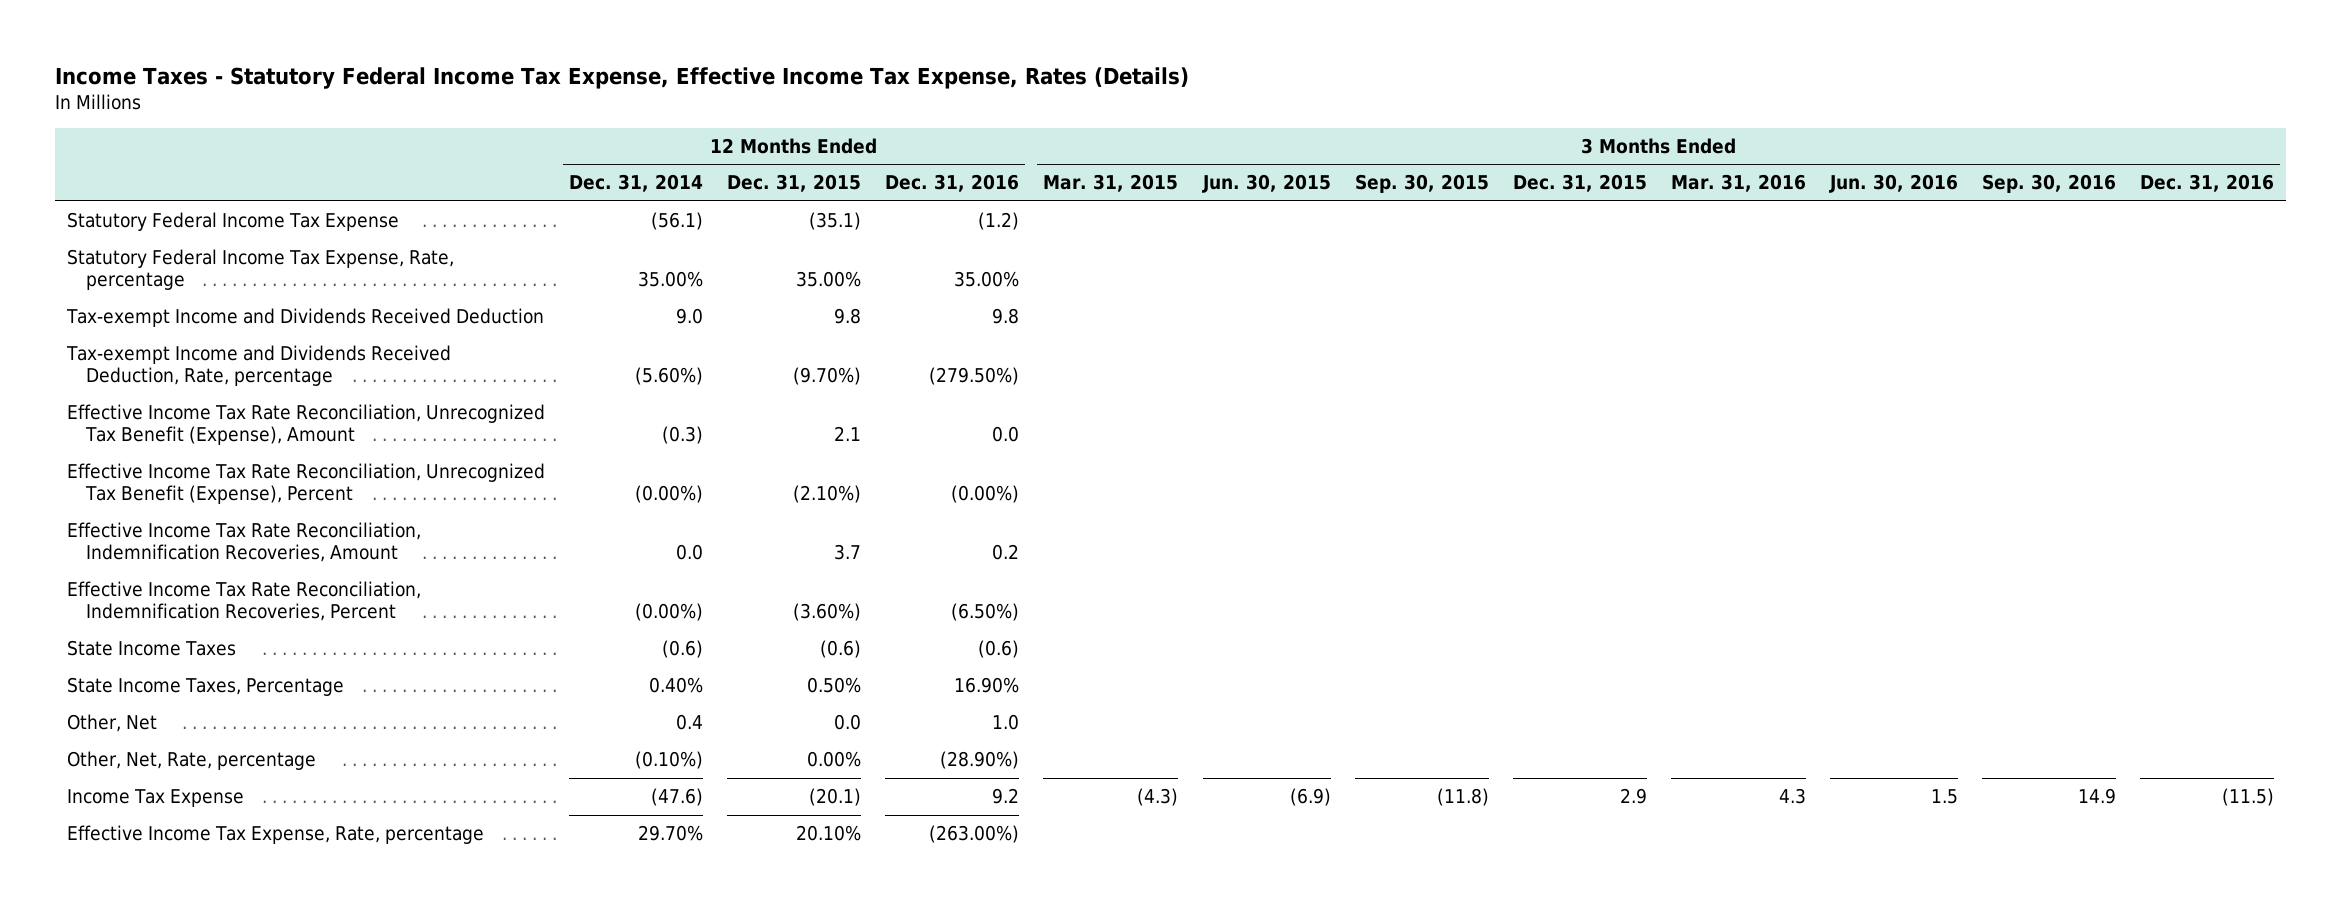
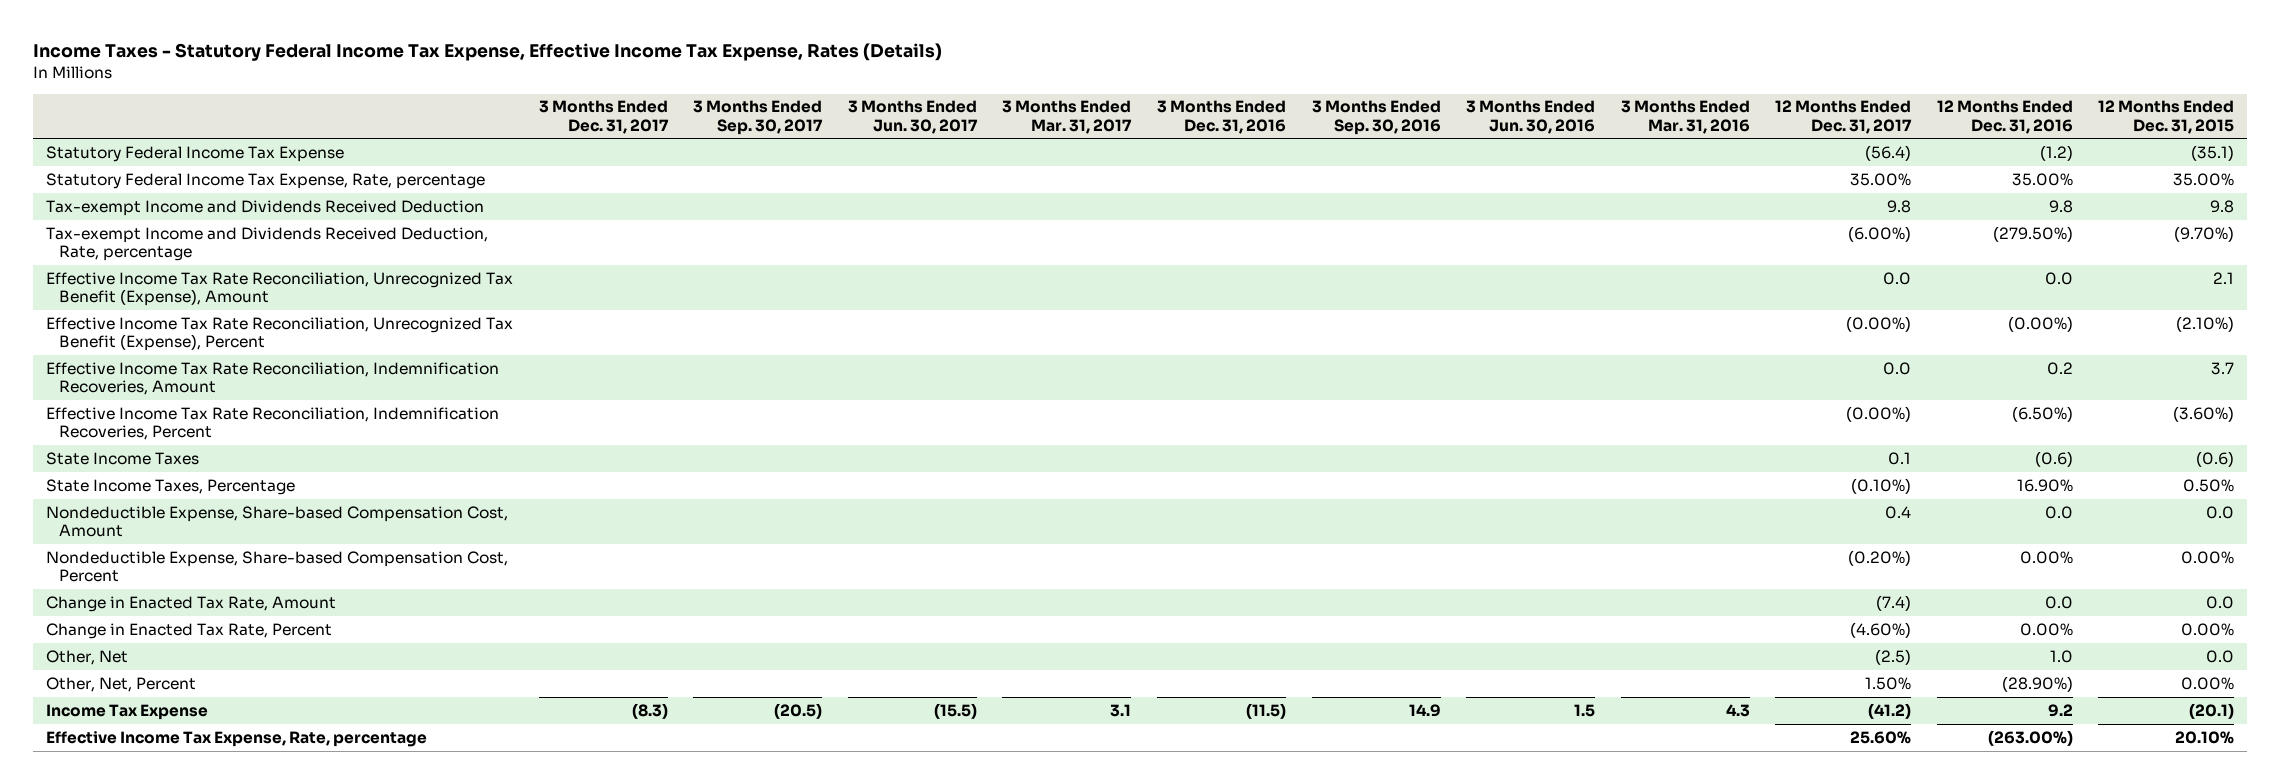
- | 12 Months Ended Dec. 31, 2014 | 12 Months Ended Dec. 31, 2015 | 12 Months Ended Dec. 31, 2016 | 3 Months Ended Mar. 31, 2015 | 3 Months Ended Jun. 30, 2015 | 3 Months Ended Sep. 30, 2015 | 3 Months Ended Dec. 31, 2015 | 3 Months Ended Mar. 31, 2016 | 3 Months Ended Jun. 30, 2016 | 3 Months Ended Sep. 30, 2016 | 3 Months Ended Dec. 31, 2016
+ | 3 Months Ended Dec. 31, 2017 | 3 Months Ended Sep. 30, 2017 | 3 Months Ended Jun. 30, 2017 | 3 Months Ended Mar. 31, 2017 | 3 Months Ended Dec. 31, 2016 | 3 Months Ended Sep. 30, 2016 | 3 Months Ended Jun. 30, 2016 | 3 Months Ended Mar. 31, 2016 | 12 Months Ended Dec. 31, 2017 | 12 Months Ended Dec. 31, 2016 | 12 Months Ended Dec. 31, 2015
+ Nondeductible Expense, Share-based Compensation Cost, Amount | | | | | | | | | 0.4 | 0.0 | 0.0
+ Nondeductible Expense, Share-based Compensation Cost, Percent | | | | | | | | | (0.20%) | 0.00% | 0.00%
+ Change in Enacted Tax Rate, Amount | | | | | | | | | (7.4) | 0.0 | 0.0
+ Change in Enacted Tax Rate, Percent | | | | | | | | | (4.60%) | 0.00% | 0.00%
- Other, Net, Rate, percentage | (0.10%) | 0.00% | (28.90%) | | | | | | | |
+ Other, Net, Percent | | | | | | | | | 1.50% | (28.90%) | 0.00%

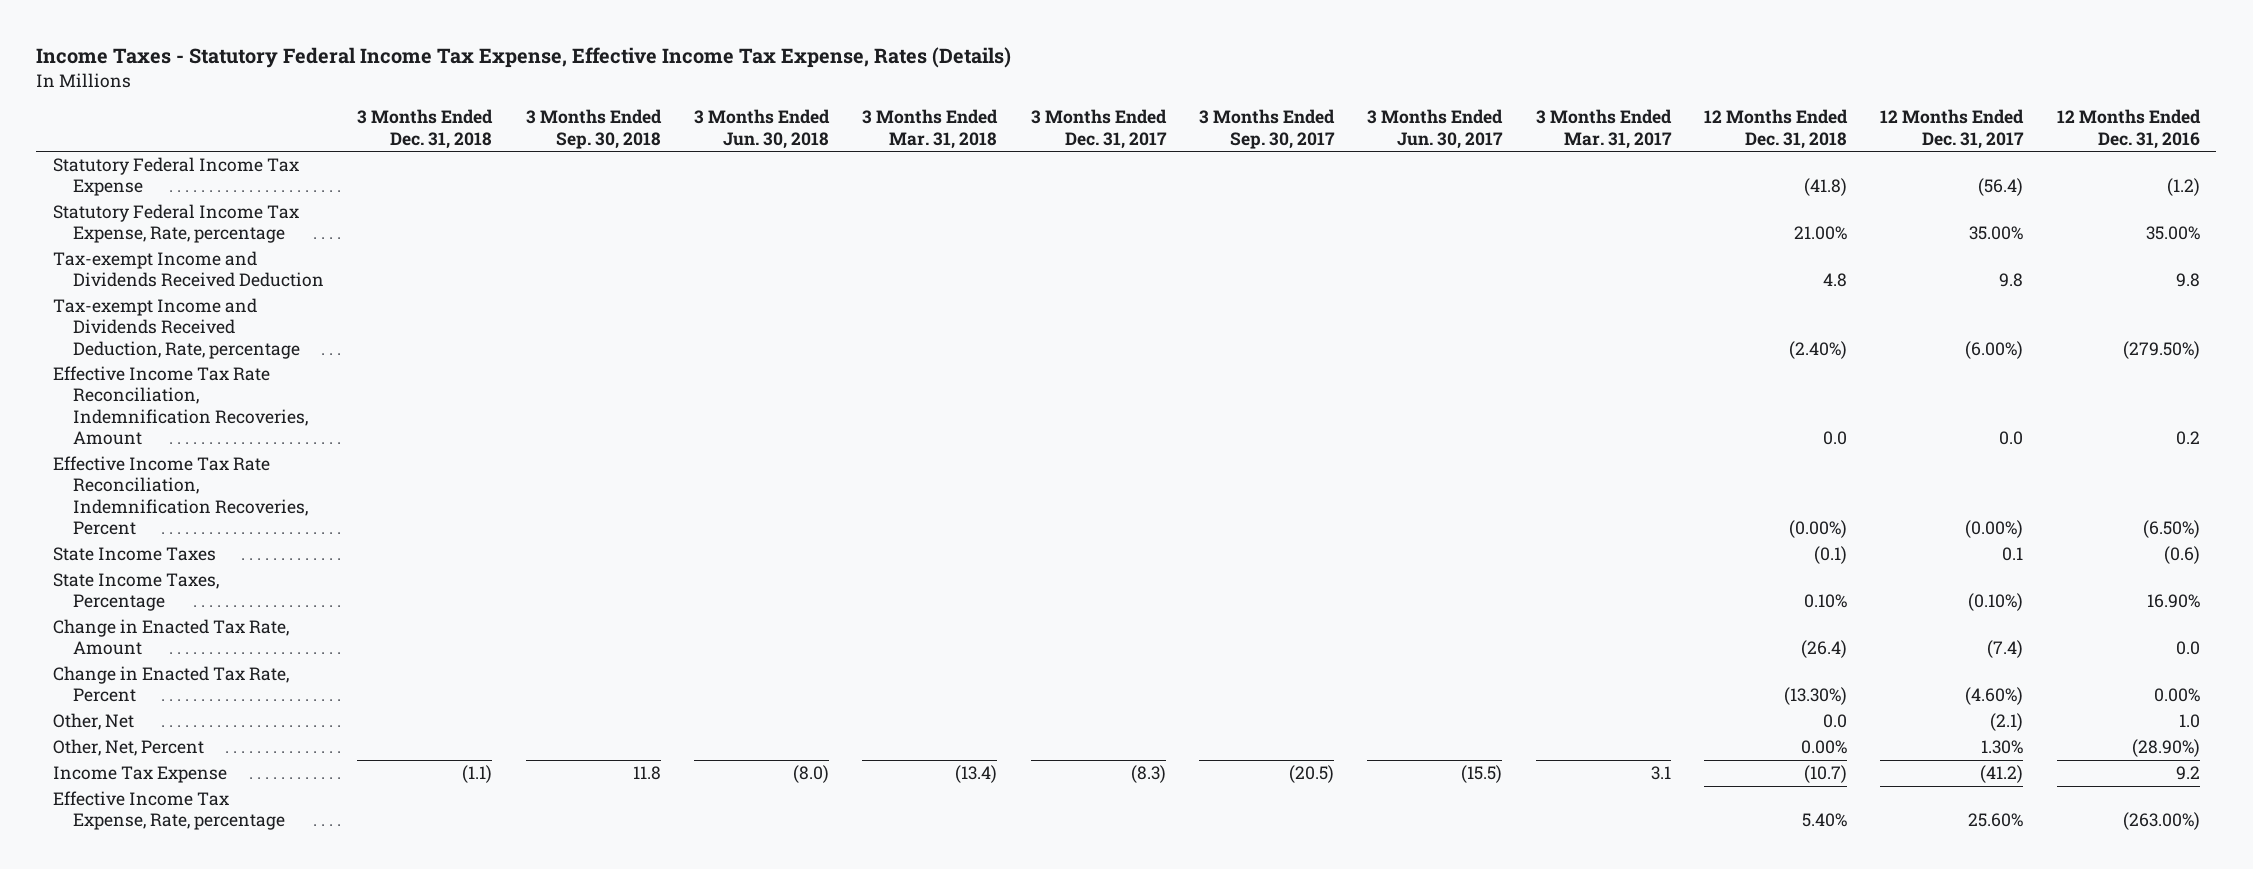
- | 3 Months Ended Dec. 31, 2017 | 3 Months Ended Sep. 30, 2017 | 3 Months Ended Jun. 30, 2017 | 3 Months Ended Mar. 31, 2017 | 3 Months Ended Dec. 31, 2016 | 3 Months Ended Sep. 30, 2016 | 3 Months Ended Jun. 30, 2016 | 3 Months Ended Mar. 31, 2016 | 12 Months Ended Dec. 31, 2017 | 12 Months Ended Dec. 31, 2016 | 12 Months Ended Dec. 31, 2015
+ | 3 Months Ended Dec. 31, 2018 | 3 Months Ended Sep. 30, 2018 | 3 Months Ended Jun. 30, 2018 | 3 Months Ended Mar. 31, 2018 | 3 Months Ended Dec. 31, 2017 | 3 Months Ended Sep. 30, 2017 | 3 Months Ended Jun. 30, 2017 | 3 Months Ended Mar. 31, 2017 | 12 Months Ended Dec. 31, 2018 | 12 Months Ended Dec. 31, 2017 | 12 Months Ended Dec. 31, 2016
- Effective Income Tax Rate Reconciliation, Unrecognized Tax Benefit (Expense), Amount | | | | | | | | | 0.0 | 0.0 | 2.1
- Effective Income Tax Rate Reconciliation, Unrecognized Tax Benefit (Expense), Percent | | | | | | | | | (0.00%) | (0.00%) | (2.10%)
- Nondeductible Expense, Share-based Compensation Cost, Amount | | | | | | | | | 0.4 | 0.0 | 0.0
- Nondeductible Expense, Share-based Compensation Cost, Percent | | | | | | | | | (0.20%) | 0.00% | 0.00%
- Other, Net | | | | | | | | | (2.5) | 1.0 | 0.0
- Other, Net, Percent | | | | | | | | | 1.50% | (28.90%) | 0.00%
+ Other, Net | | | | | | | | | 0.0 | (2.1) | 1.0
+ Other, Net, Percent | | | | | | | | | 0.00% | 1.30% | (28.90%)

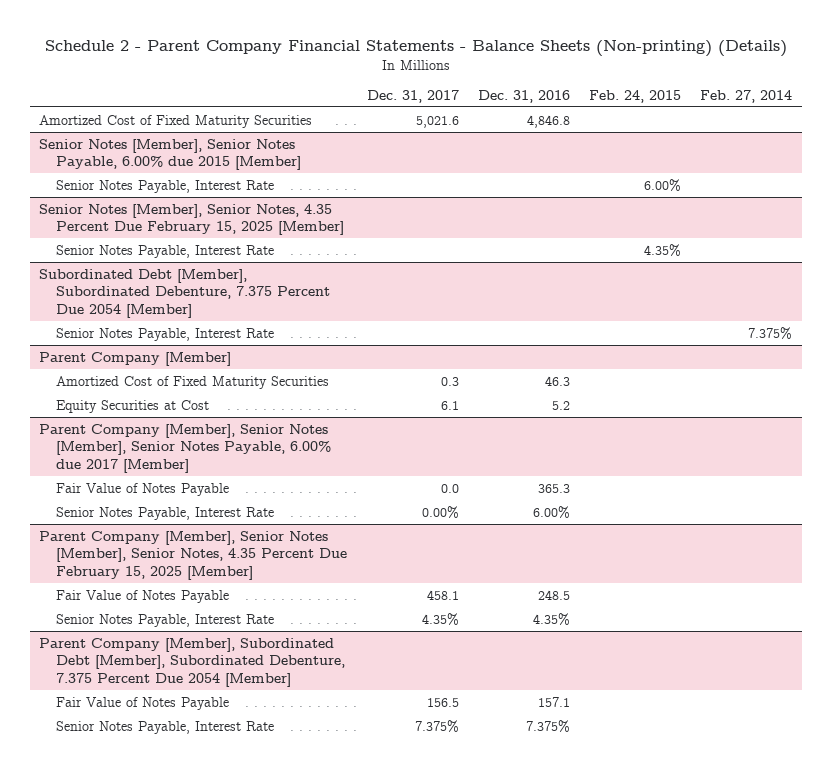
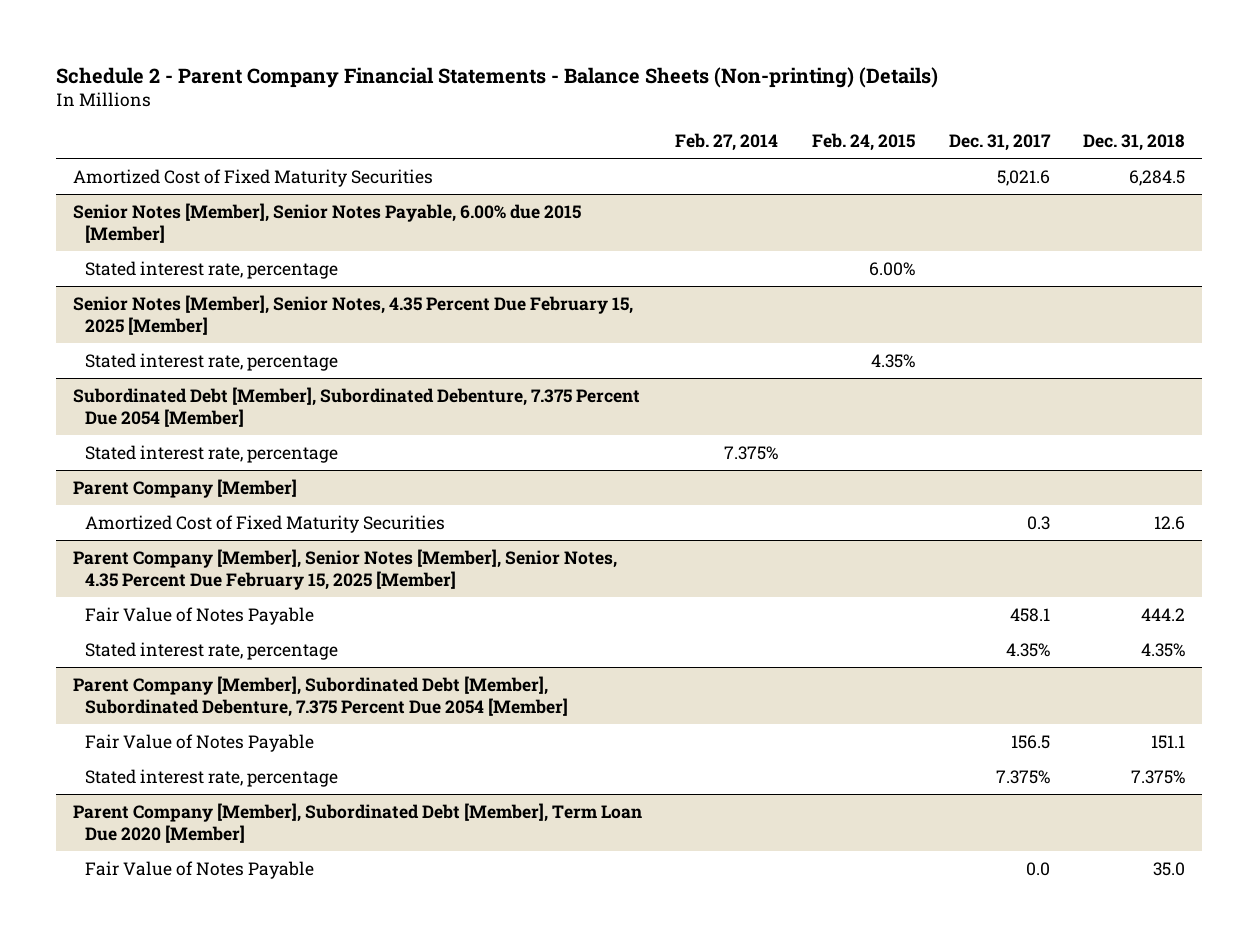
- | Dec. 31, 2017 | Dec. 31, 2016 | Feb. 24, 2015 | Feb. 27, 2014
+ | Feb. 27, 2014 | Feb. 24, 2015 | Dec. 31, 2017 | Dec. 31, 2018
@ Senior Notes [Member], Senior Notes Payable, 6.00% due 2015 [Member]
- Senior Notes Payable, Interest Rate | | | 6.00% |
+ Stated interest rate, percentage | | 6.00% | |
@ Senior Notes [Member], Senior Notes, 4.35 Percent Due February 15, 2025 [Member]
- Senior Notes Payable, Interest Rate | | | 4.35% |
+ Stated interest rate, percentage | | 4.35% | |
@ Subordinated Debt [Member], Subordinated Debenture, 7.375 Percent Due 2054 [Member]
- Senior Notes Payable, Interest Rate | | | | 7.375%
+ Stated interest rate, percentage | 7.375% | | |
@ Parent Company [Member]
- Equity Securities at Cost | 6.1 | 5.2 | |
- Parent Company [Member], Senior Notes [Member], Senior Notes Payable, 6.00% due 2017 [Member]
- Fair Value of Notes Payable | 0.0 | 365.3 | |
- Senior Notes Payable, Interest Rate | 0.00% | 6.00% | |
@ Parent Company [Member], Senior Notes [Member], Senior Notes, 4.35 Percent Due February 15, 2025 [Member]
- Senior Notes Payable, Interest Rate | 4.35% | 4.35% | |
+ Stated interest rate, percentage | | | 4.35% | 4.35%
@ Parent Company [Member], Subordinated Debt [Member], Subordinated Debenture, 7.375 Percent Due 2054 [Member]
- Senior Notes Payable, Interest Rate | 7.375% | 7.375% | |
+ Stated interest rate, percentage | | | 7.375% | 7.375%
+ Parent Company [Member], Subordinated Debt [Member], Term Loan Due 2020 [Member]
+ Fair Value of Notes Payable | | | 0.0 | 35.0

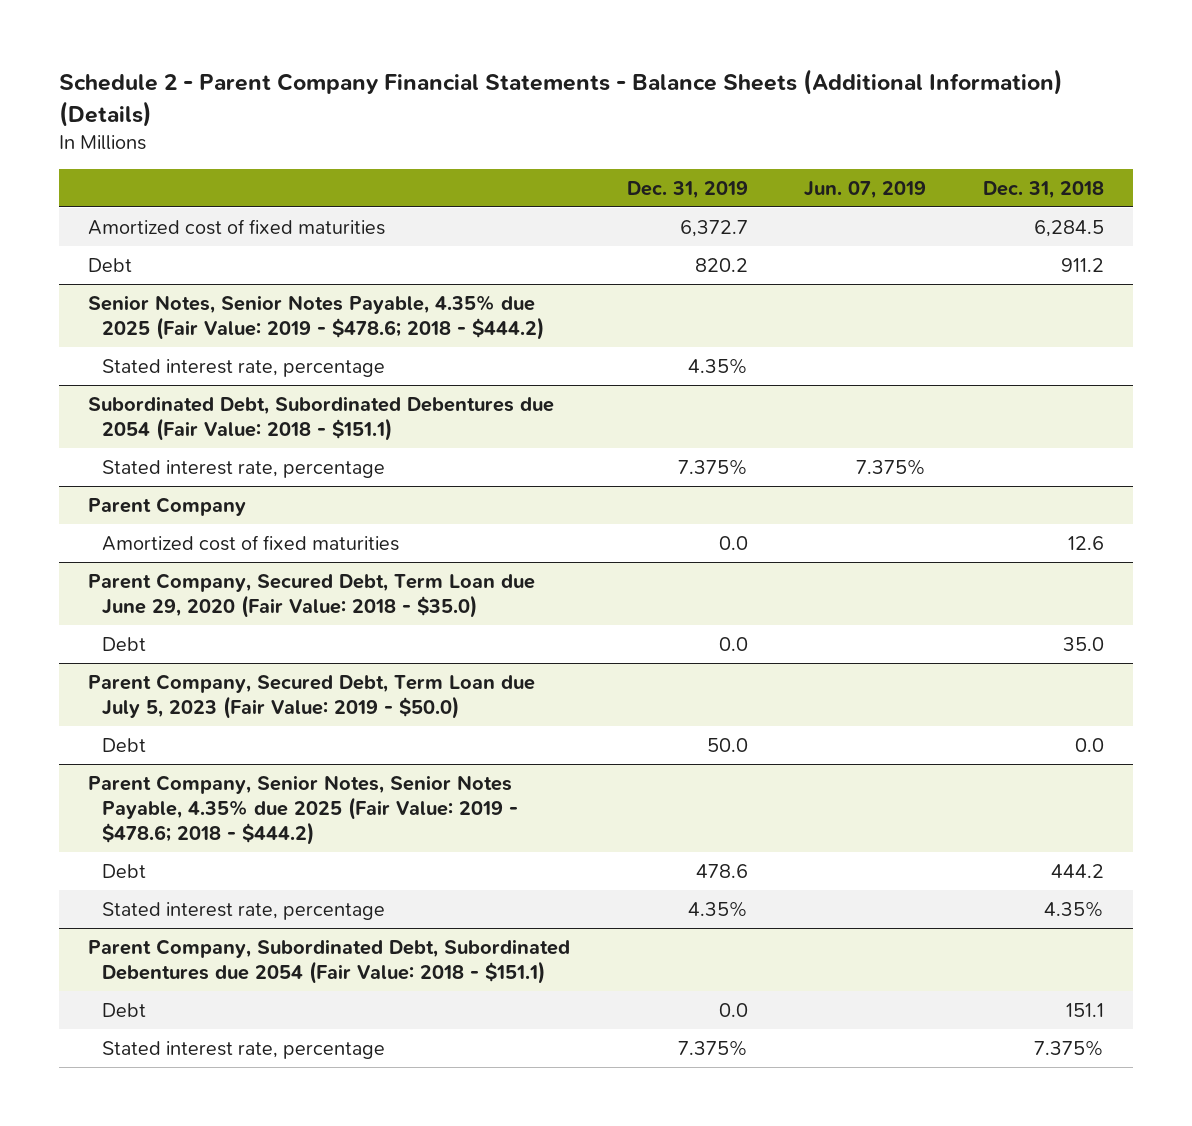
- Schedule 2 - Parent Company Financial Statements - Balance Sheets (Non-printing) (Details)
+ Schedule 2 - Parent Company Financial Statements - Balance Sheets (Additional Information) (Details)
- | Feb. 27, 2014 | Feb. 24, 2015 | Dec. 31, 2017 | Dec. 31, 2018
+ | Dec. 31, 2019 | Jun. 07, 2019 | Dec. 31, 2018
- Amortized Cost of Fixed Maturity Securities | | | 5,021.6 | 6,284.5
- Senior Notes [Member], Senior Notes Payable, 6.00% due 2015 [Member]
- Stated interest rate, percentage | | 6.00% | |
- Senior Notes [Member], Senior Notes, 4.35 Percent Due February 15, 2025 [Member]
+ Amortized cost of fixed maturities | 6,372.7 | | 6,284.5
+ Debt | 820.2 | | 911.2
+ Senior Notes, Senior Notes Payable, 4.35% due 2025 (Fair Value: 2019 - $478.6; 2018 - $444.2)
- Subordinated Debt [Member], Subordinated Debenture, 7.375 Percent Due 2054 [Member]
+ Subordinated Debt, Subordinated Debentures due 2054 (Fair Value: 2018 - $151.1)
- Parent Company [Member]
- Amortized Cost of Fixed Maturity Securities | | | 0.3 | 12.6
- Parent Company [Member], Senior Notes [Member], Senior Notes, 4.35 Percent Due February 15, 2025 [Member]
- Fair Value of Notes Payable | | | 458.1 | 444.2
+ Parent Company
+ Amortized cost of fixed maturities | 0.0 | | 12.6
+ Parent Company, Secured Debt, Term Loan due June 29, 2020 (Fair Value: 2018 - $35.0)
+ Debt | 0.0 | | 35.0
+ Parent Company, Secured Debt, Term Loan due July 5, 2023 (Fair Value: 2019 - $50.0)
+ Debt | 50.0 | | 0.0
+ Parent Company, Senior Notes, Senior Notes Payable, 4.35% due 2025 (Fair Value: 2019 - $478.6; 2018 - $444.2)
+ Debt | 478.6 | | 444.2
- Parent Company [Member], Subordinated Debt [Member], Subordinated Debenture, 7.375 Percent Due 2054 [Member]
- Fair Value of Notes Payable | | | 156.5 | 151.1
+ Parent Company, Subordinated Debt, Subordinated Debentures due 2054 (Fair Value: 2018 - $151.1)
+ Debt | 0.0 | | 151.1
- Parent Company [Member], Subordinated Debt [Member], Term Loan Due 2020 [Member]
- Fair Value of Notes Payable | | | 0.0 | 35.0

